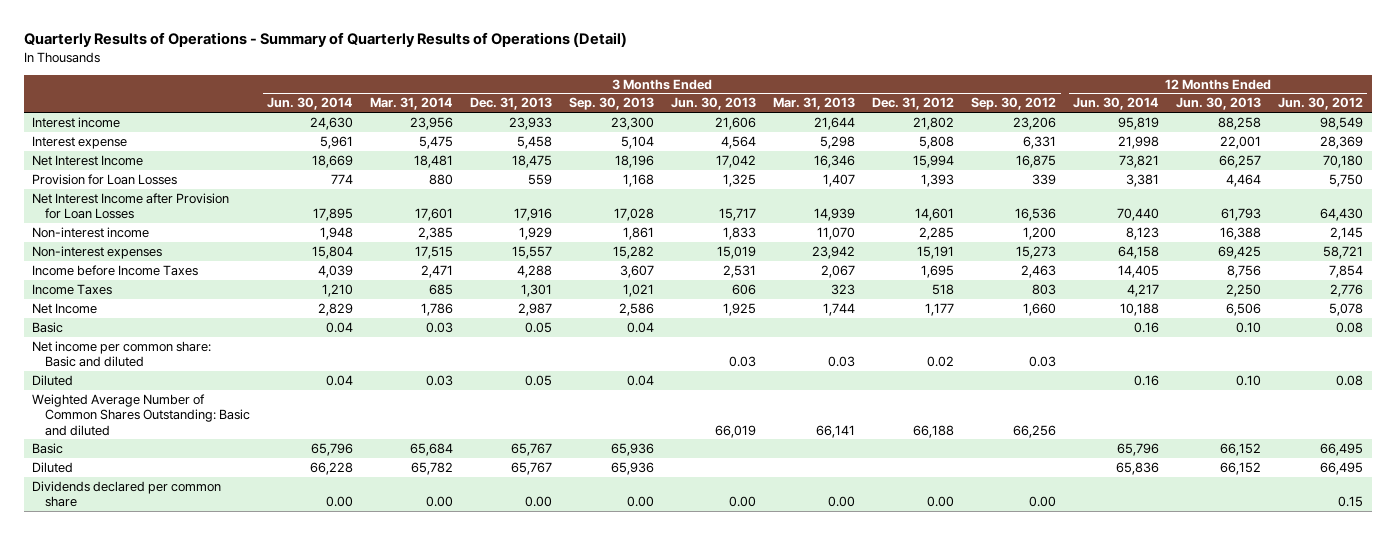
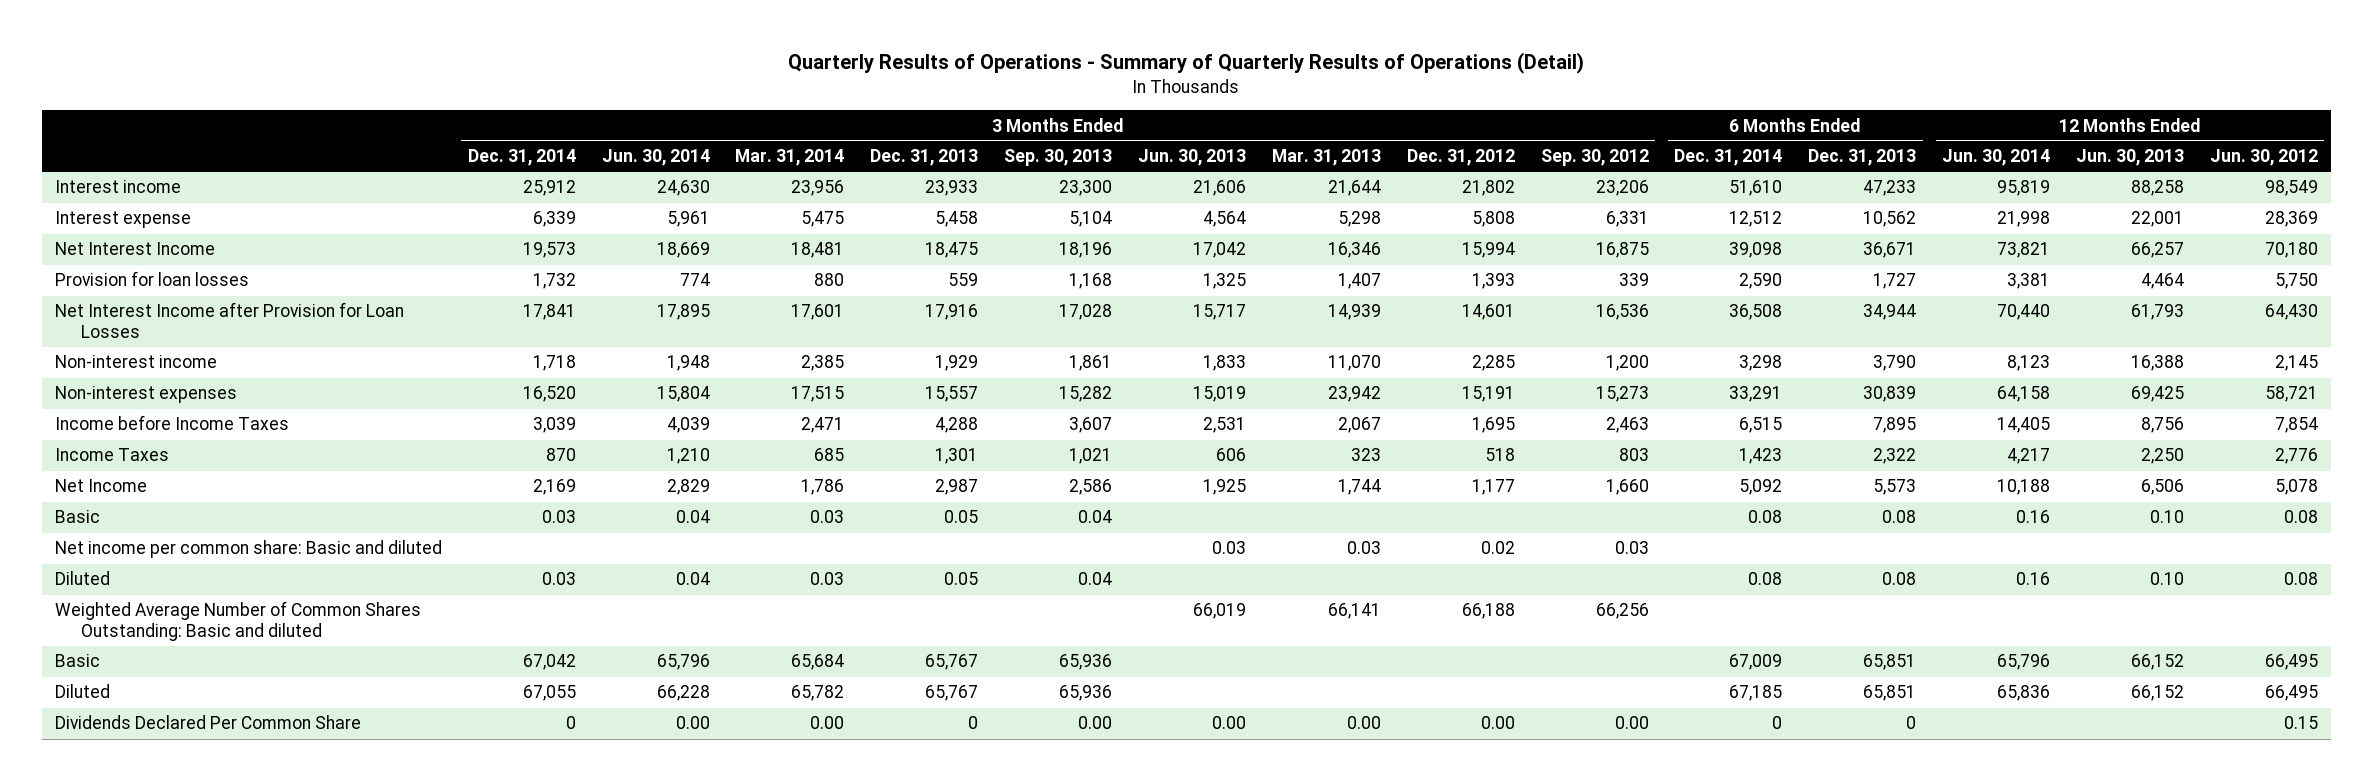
- | 3 Months Ended Jun. 30, 2014 | 3 Months Ended Mar. 31, 2014 | 3 Months Ended Dec. 31, 2013 | 3 Months Ended Sep. 30, 2013 | 3 Months Ended Jun. 30, 2013 | 3 Months Ended Mar. 31, 2013 | 3 Months Ended Dec. 31, 2012 | 3 Months Ended Sep. 30, 2012 | 12 Months Ended Jun. 30, 2014 | 12 Months Ended Jun. 30, 2013 | 12 Months Ended Jun. 30, 2012
+ | 3 Months Ended Dec. 31, 2014 | 3 Months Ended Jun. 30, 2014 | 3 Months Ended Mar. 31, 2014 | 3 Months Ended Dec. 31, 2013 | 3 Months Ended Sep. 30, 2013 | 3 Months Ended Jun. 30, 2013 | 3 Months Ended Mar. 31, 2013 | 3 Months Ended Dec. 31, 2012 | 3 Months Ended Sep. 30, 2012 | 6 Months Ended Dec. 31, 2014 | 6 Months Ended Dec. 31, 2013 | 12 Months Ended Jun. 30, 2014 | 12 Months Ended Jun. 30, 2013 | 12 Months Ended Jun. 30, 2012
- Provision for Loan Losses | 774 | 880 | 559 | 1,168 | 1,325 | 1,407 | 1,393 | 339 | 3,381 | 4,464 | 5,750
+ Provision for loan losses | 1,732 | 774 | 880 | 559 | 1,168 | 1,325 | 1,407 | 1,393 | 339 | 2,590 | 1,727 | 3,381 | 4,464 | 5,750
- Dividends declared per common share | 0.00 | 0.00 | 0.00 | 0.00 | 0.00 | 0.00 | 0.00 | 0.00 | | | 0.15
+ Dividends Declared Per Common Share | 0 | 0.00 | 0.00 | 0 | 0.00 | 0.00 | 0.00 | 0.00 | 0.00 | 0 | 0 | | | 0.15

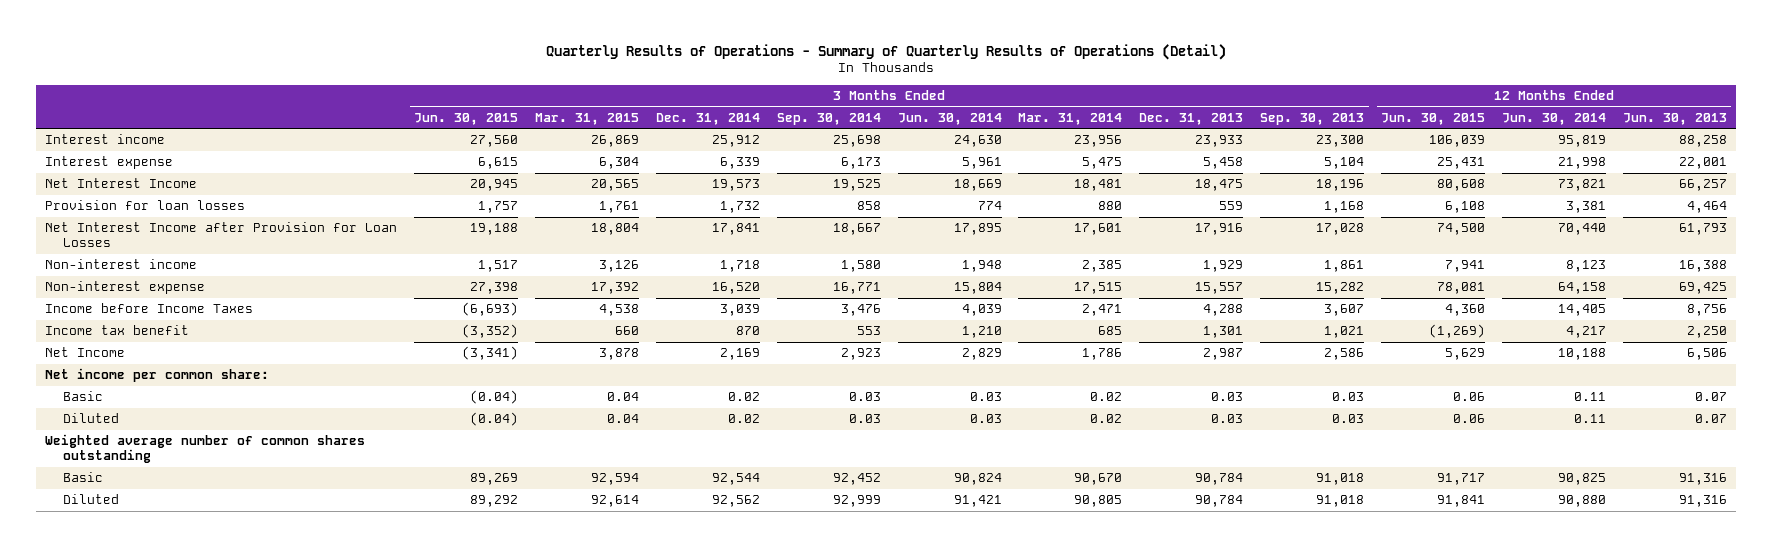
- | 3 Months Ended Dec. 31, 2014 | 3 Months Ended Jun. 30, 2014 | 3 Months Ended Mar. 31, 2014 | 3 Months Ended Dec. 31, 2013 | 3 Months Ended Sep. 30, 2013 | 3 Months Ended Jun. 30, 2013 | 3 Months Ended Mar. 31, 2013 | 3 Months Ended Dec. 31, 2012 | 3 Months Ended Sep. 30, 2012 | 6 Months Ended Dec. 31, 2014 | 6 Months Ended Dec. 31, 2013 | 12 Months Ended Jun. 30, 2014 | 12 Months Ended Jun. 30, 2013 | 12 Months Ended Jun. 30, 2012
+ | 3 Months Ended Jun. 30, 2015 | 3 Months Ended Mar. 31, 2015 | 3 Months Ended Dec. 31, 2014 | 3 Months Ended Sep. 30, 2014 | 3 Months Ended Jun. 30, 2014 | 3 Months Ended Mar. 31, 2014 | 3 Months Ended Dec. 31, 2013 | 3 Months Ended Sep. 30, 2013 | 12 Months Ended Jun. 30, 2015 | 12 Months Ended Jun. 30, 2014 | 12 Months Ended Jun. 30, 2013
- Non-interest expenses | 16,520 | 15,804 | 17,515 | 15,557 | 15,282 | 15,019 | 23,942 | 15,191 | 15,273 | 33,291 | 30,839 | 64,158 | 69,425 | 58,721
+ Non-interest expense | 27,398 | 17,392 | 16,520 | 16,771 | 15,804 | 17,515 | 15,557 | 15,282 | 78,081 | 64,158 | 69,425
- Income Taxes | 870 | 1,210 | 685 | 1,301 | 1,021 | 606 | 323 | 518 | 803 | 1,423 | 2,322 | 4,217 | 2,250 | 2,776
+ Income tax benefit | (3,352) | 660 | 870 | 553 | 1,210 | 685 | 1,301 | 1,021 | (1,269) | 4,217 | 2,250
- Basic | 0.03 | 0.04 | 0.03 | 0.05 | 0.04 | | | | | 0.08 | 0.08 | 0.16 | 0.10 | 0.08
- Net income per common share: Basic and diluted | | | | | | 0.03 | 0.03 | 0.02 | 0.03 | | | | |
- Diluted | 0.03 | 0.04 | 0.03 | 0.05 | 0.04 | | | | | 0.08 | 0.08 | 0.16 | 0.10 | 0.08
- Weighted Average Number of Common Shares Outstanding: Basic and diluted | | | | | | 66,019 | 66,141 | 66,188 | 66,256 | | | | |
- Basic | 67,042 | 65,796 | 65,684 | 65,767 | 65,936 | | | | | 67,009 | 65,851 | 65,796 | 66,152 | 66,495
- Diluted | 67,055 | 66,228 | 65,782 | 65,767 | 65,936 | | | | | 67,185 | 65,851 | 65,836 | 66,152 | 66,495
- Dividends Declared Per Common Share | 0 | 0.00 | 0.00 | 0 | 0.00 | 0.00 | 0.00 | 0.00 | 0.00 | 0 | 0 | | | 0.15
+ Net income per common share:
+ Basic | (0.04) | 0.04 | 0.02 | 0.03 | 0.03 | 0.02 | 0.03 | 0.03 | 0.06 | 0.11 | 0.07
+ Diluted | (0.04) | 0.04 | 0.02 | 0.03 | 0.03 | 0.02 | 0.03 | 0.03 | 0.06 | 0.11 | 0.07
+ Weighted average number of common shares outstanding
+ Basic | 89,269 | 92,594 | 92,544 | 92,452 | 90,824 | 90,670 | 90,784 | 91,018 | 91,717 | 90,825 | 91,316
+ Diluted | 89,292 | 92,614 | 92,562 | 92,999 | 91,421 | 90,805 | 90,784 | 91,018 | 91,841 | 90,880 | 91,316

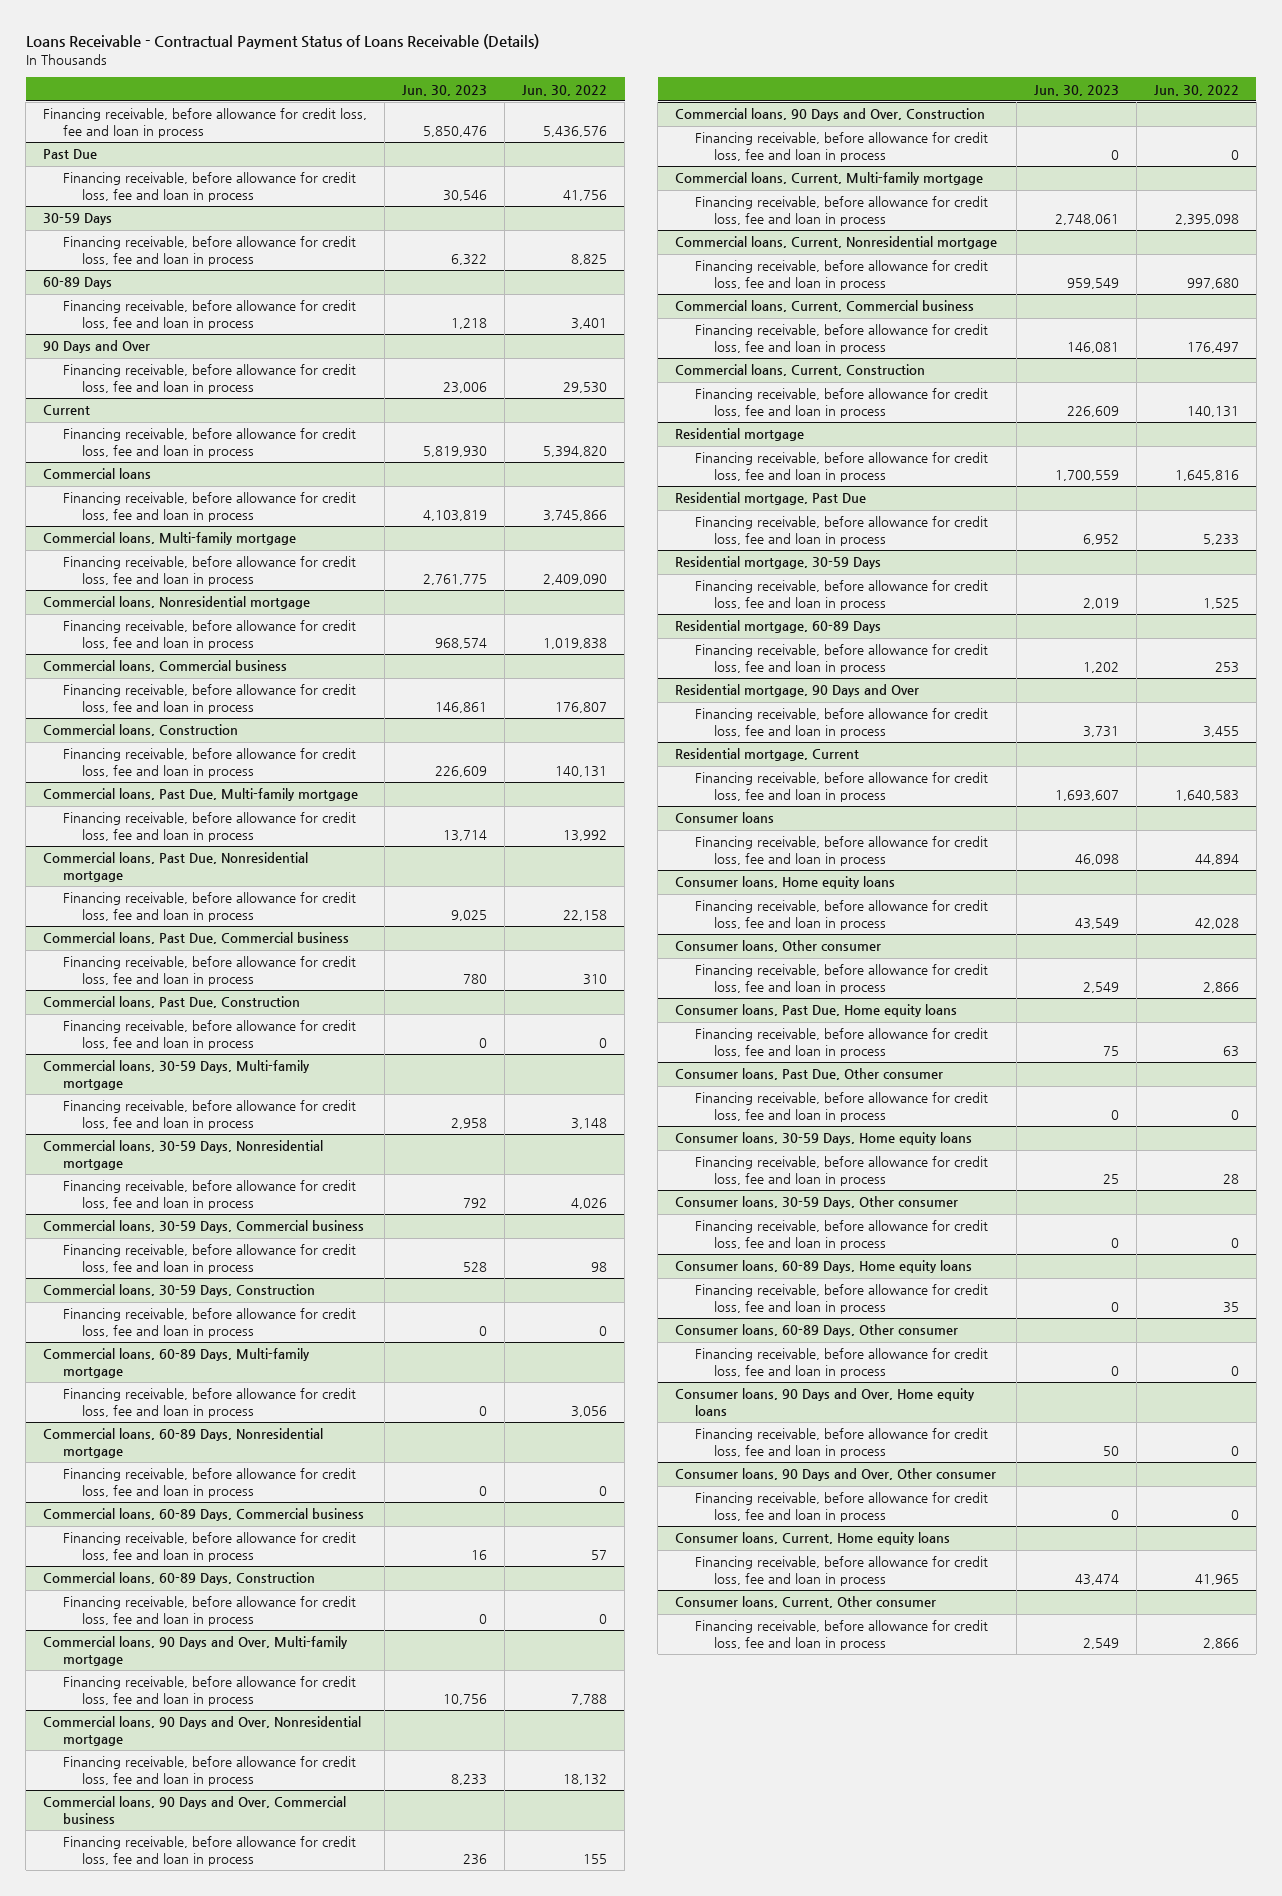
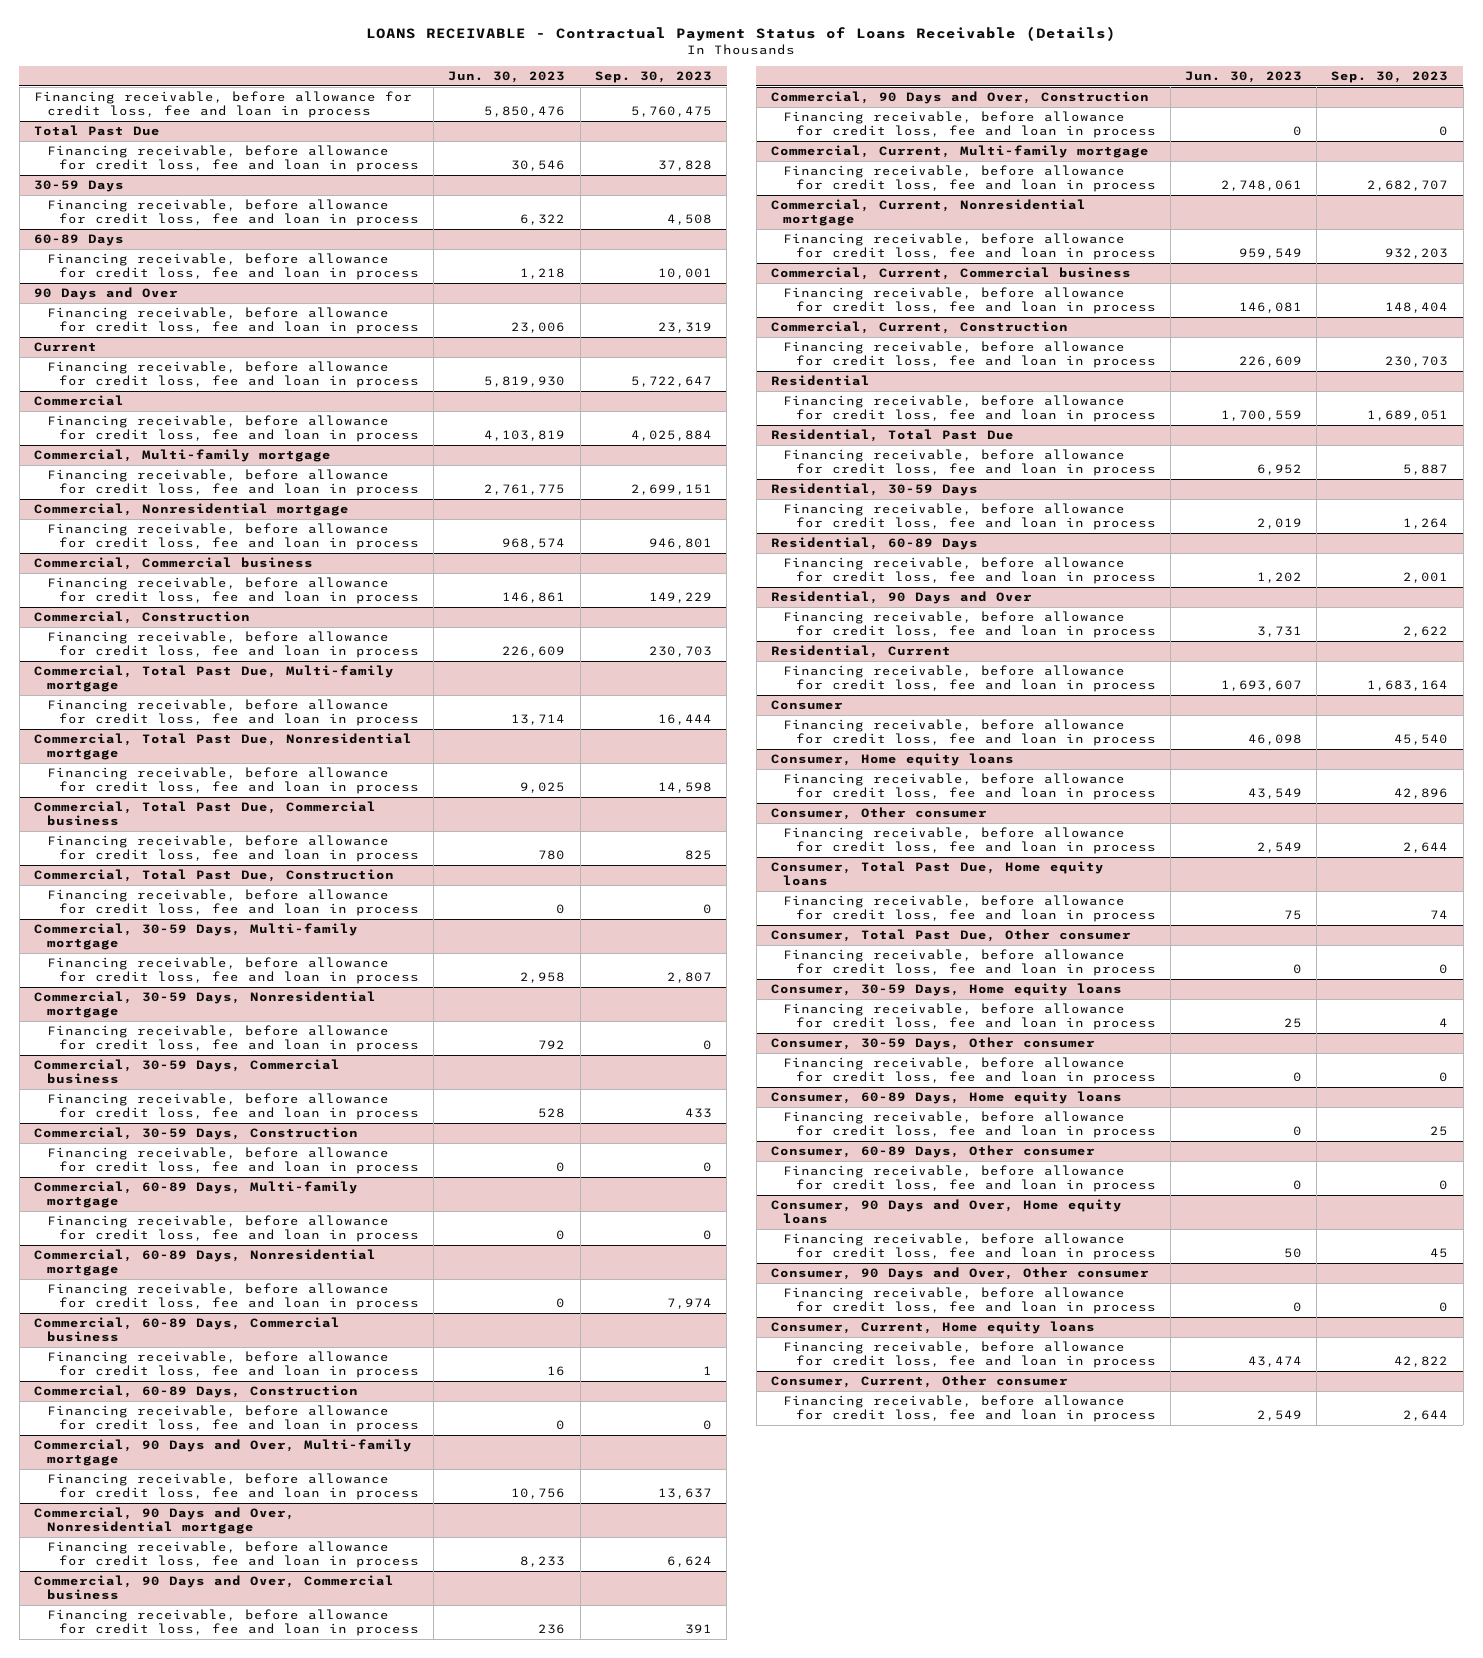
- Loans Receivable - Contractual Payment Status of Loans Receivable (Details)
+ LOANS RECEIVABLE - Contractual Payment Status of Loans Receivable (Details)
- | Jun. 30, 2023 | Jun. 30, 2022
+ | Jun. 30, 2023 | Sep. 30, 2023
- Past Due
+ Total Past Due
- Commercial loans
+ Commercial
- Commercial loans, Multi-family mortgage
+ Commercial, Multi-family mortgage
- Commercial loans, Nonresidential mortgage
+ Commercial, Nonresidential mortgage
- Commercial loans, Commercial business
+ Commercial, Commercial business
- Commercial loans, Construction
+ Commercial, Construction
- Commercial loans, Past Due, Multi-family mortgage
+ Commercial, Total Past Due, Multi-family mortgage
- Commercial loans, Past Due, Nonresidential mortgage
+ Commercial, Total Past Due, Nonresidential mortgage
- Commercial loans, Past Due, Commercial business
+ Commercial, Total Past Due, Commercial business
- Commercial loans, Past Due, Construction
+ Commercial, Total Past Due, Construction
- Commercial loans, 30-59 Days, Multi-family mortgage
+ Commercial, 30-59 Days, Multi-family mortgage
- Commercial loans, 30-59 Days, Nonresidential mortgage
+ Commercial, 30-59 Days, Nonresidential mortgage
- Commercial loans, 30-59 Days, Commercial business
+ Commercial, 30-59 Days, Commercial business
- Commercial loans, 30-59 Days, Construction
+ Commercial, 30-59 Days, Construction
- Commercial loans, 60-89 Days, Multi-family mortgage
+ Commercial, 60-89 Days, Multi-family mortgage
- Commercial loans, 60-89 Days, Nonresidential mortgage
+ Commercial, 60-89 Days, Nonresidential mortgage
- Commercial loans, 60-89 Days, Commercial business
+ Commercial, 60-89 Days, Commercial business
- Commercial loans, 60-89 Days, Construction
+ Commercial, 60-89 Days, Construction
- Commercial loans, 90 Days and Over, Multi-family mortgage
+ Commercial, 90 Days and Over, Multi-family mortgage
- Commercial loans, 90 Days and Over, Nonresidential mortgage
+ Commercial, 90 Days and Over, Nonresidential mortgage
- Commercial loans, 90 Days and Over, Commercial business
+ Commercial, 90 Days and Over, Commercial business
- Commercial loans, 90 Days and Over, Construction
+ Commercial, 90 Days and Over, Construction
- Commercial loans, Current, Multi-family mortgage
+ Commercial, Current, Multi-family mortgage
- Commercial loans, Current, Nonresidential mortgage
+ Commercial, Current, Nonresidential mortgage
- Commercial loans, Current, Commercial business
+ Commercial, Current, Commercial business
- Commercial loans, Current, Construction
+ Commercial, Current, Construction
- Residential mortgage
+ Residential
- Residential mortgage, Past Due
+ Residential, Total Past Due
- Residential mortgage, 30-59 Days
+ Residential, 30-59 Days
- Residential mortgage, 60-89 Days
+ Residential, 60-89 Days
- Residential mortgage, 90 Days and Over
+ Residential, 90 Days and Over
- Residential mortgage, Current
+ Residential, Current
- Consumer loans
+ Consumer
- Consumer loans, Home equity loans
+ Consumer, Home equity loans
- Consumer loans, Other consumer
+ Consumer, Other consumer
- Consumer loans, Past Due, Home equity loans
+ Consumer, Total Past Due, Home equity loans
- Consumer loans, Past Due, Other consumer
+ Consumer, Total Past Due, Other consumer
- Consumer loans, 30-59 Days, Home equity loans
+ Consumer, 30-59 Days, Home equity loans
- Consumer loans, 30-59 Days, Other consumer
+ Consumer, 30-59 Days, Other consumer
- Consumer loans, 60-89 Days, Home equity loans
+ Consumer, 60-89 Days, Home equity loans
- Consumer loans, 60-89 Days, Other consumer
+ Consumer, 60-89 Days, Other consumer
- Consumer loans, 90 Days and Over, Home equity loans
+ Consumer, 90 Days and Over, Home equity loans
- Consumer loans, 90 Days and Over, Other consumer
+ Consumer, 90 Days and Over, Other consumer
- Consumer loans, Current, Home equity loans
+ Consumer, Current, Home equity loans
- Consumer loans, Current, Other consumer
+ Consumer, Current, Other consumer

